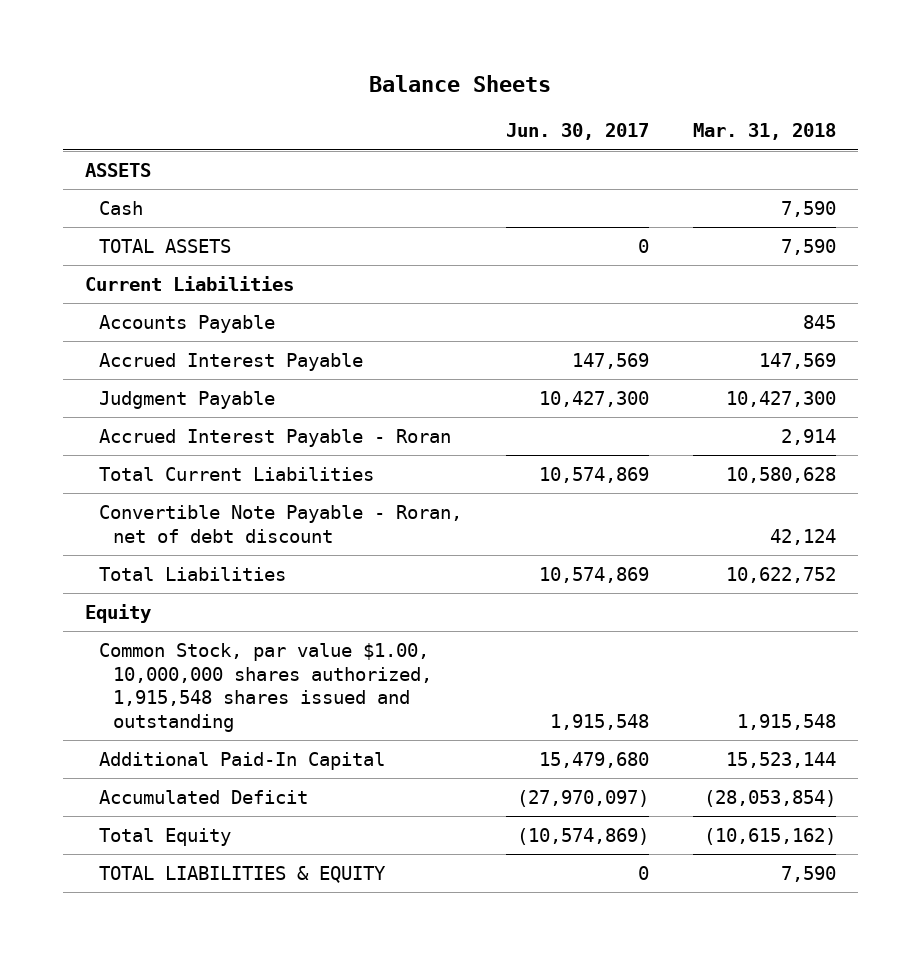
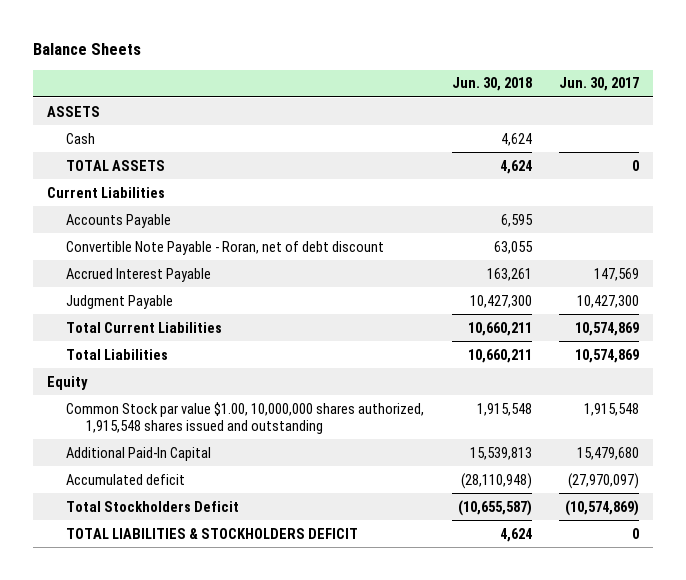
- | Jun. 30, 2017 | Mar. 31, 2018
+ | Jun. 30, 2018 | Jun. 30, 2017
moved up: Convertible Note Payable - Roran, net of debt discount | 63,055 |
- Accrued Interest Payable - Roran | | 2,914
- Common Stock, par value $1.00, 10,000,000 shares authorized, 1,915,548 shares issued and outstanding | 1,915,548 | 1,915,548
+ Common Stock par value $1.00, 10,000,000 shares authorized, 1,915,548 shares issued and outstanding | 1,915,548 | 1,915,548
- Accumulated Deficit | (27,970,097) | (28,053,854)
- Total Equity | (10,574,869) | (10,615,162)
- TOTAL LIABILITIES & EQUITY | 0 | 7,590
+ Accumulated deficit | (28,110,948) | (27,970,097)
+ Total Stockholders Deficit | (10,655,587) | (10,574,869)
+ TOTAL LIABILITIES & STOCKHOLDERS DEFICIT | 4,624 | 0

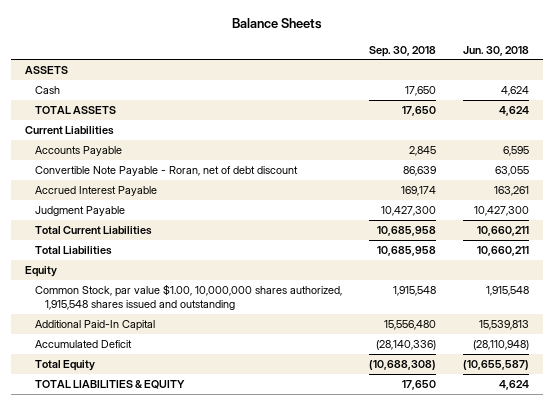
- | Jun. 30, 2018 | Jun. 30, 2017
+ | Sep. 30, 2018 | Jun. 30, 2018
- Common Stock par value $1.00, 10,000,000 shares authorized, 1,915,548 shares issued and outstanding | 1,915,548 | 1,915,548
+ Common Stock, par value $1.00, 10,000,000 shares authorized, 1,915,548 shares issued and outstanding | 1,915,548 | 1,915,548
- Accumulated deficit | (28,110,948) | (27,970,097)
- Total Stockholders Deficit | (10,655,587) | (10,574,869)
- TOTAL LIABILITIES & STOCKHOLDERS DEFICIT | 4,624 | 0
+ Accumulated Deficit | (28,140,336) | (28,110,948)
+ Total Equity | (10,688,308) | (10,655,587)
+ TOTAL LIABILITIES & EQUITY | 17,650 | 4,624

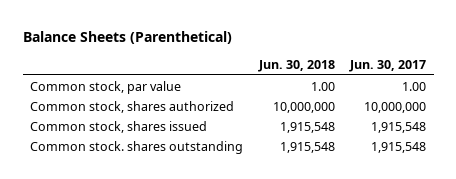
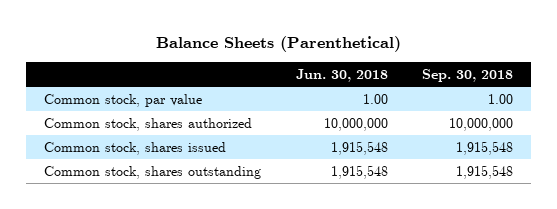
- | Jun. 30, 2018 | Jun. 30, 2017
+ | Jun. 30, 2018 | Sep. 30, 2018
- Common stock. shares outstanding | 1,915,548 | 1,915,548
+ Common stock, shares outstanding | 1,915,548 | 1,915,548

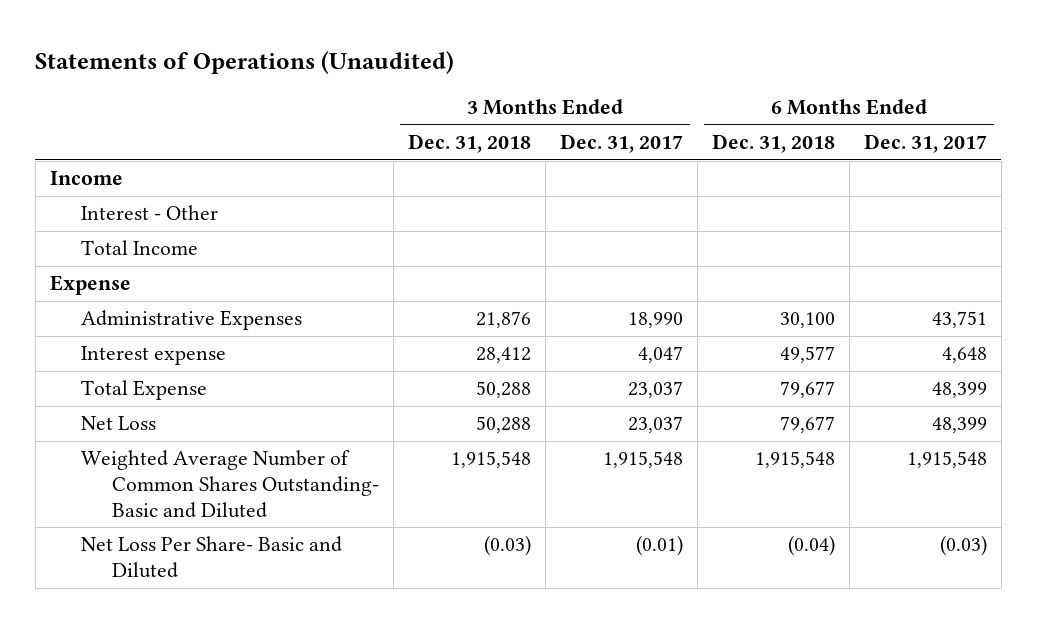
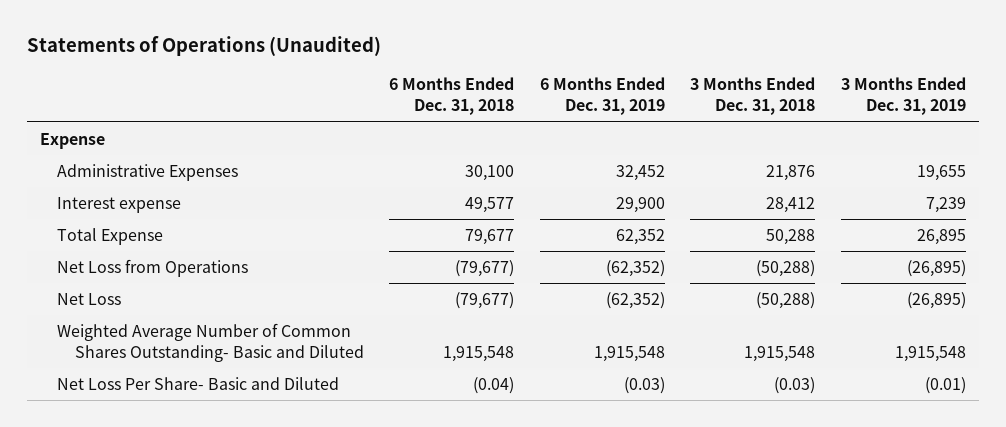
- | 3 Months Ended Dec. 31, 2018 | 3 Months Ended Dec. 31, 2017 | 6 Months Ended Dec. 31, 2018 | 6 Months Ended Dec. 31, 2017
+ | 6 Months Ended Dec. 31, 2018 | 6 Months Ended Dec. 31, 2019 | 3 Months Ended Dec. 31, 2018 | 3 Months Ended Dec. 31, 2019
- Income
- Interest - Other
- Total Income
- Net Loss | 50,288 | 23,037 | 79,677 | 48,399
+ Net Loss from Operations | (79,677) | (62,352) | (50,288) | (26,895)
+ Net Loss | (79,677) | (62,352) | (50,288) | (26,895)

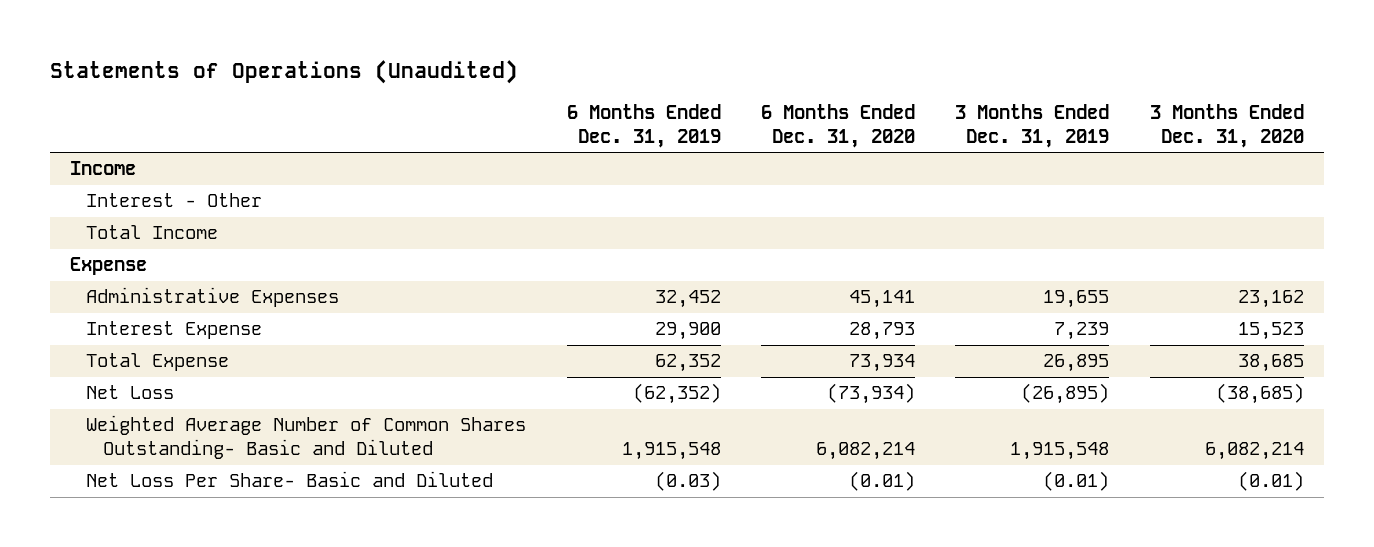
- | 6 Months Ended Dec. 31, 2018 | 6 Months Ended Dec. 31, 2019 | 3 Months Ended Dec. 31, 2018 | 3 Months Ended Dec. 31, 2019
+ | 6 Months Ended Dec. 31, 2019 | 6 Months Ended Dec. 31, 2020 | 3 Months Ended Dec. 31, 2019 | 3 Months Ended Dec. 31, 2020
+ Income
+ Interest - Other
+ Total Income
- Interest expense | 49,577 | 29,900 | 28,412 | 7,239
+ Interest Expense | 29,900 | 28,793 | 7,239 | 15,523
- Net Loss from Operations | (79,677) | (62,352) | (50,288) | (26,895)

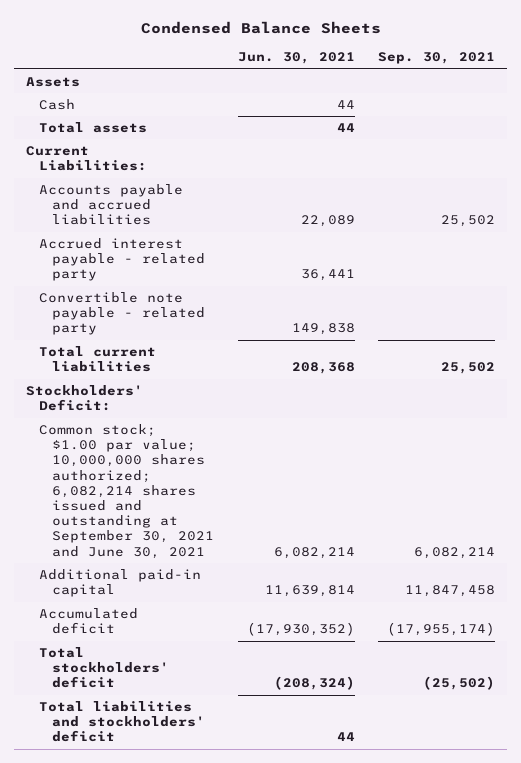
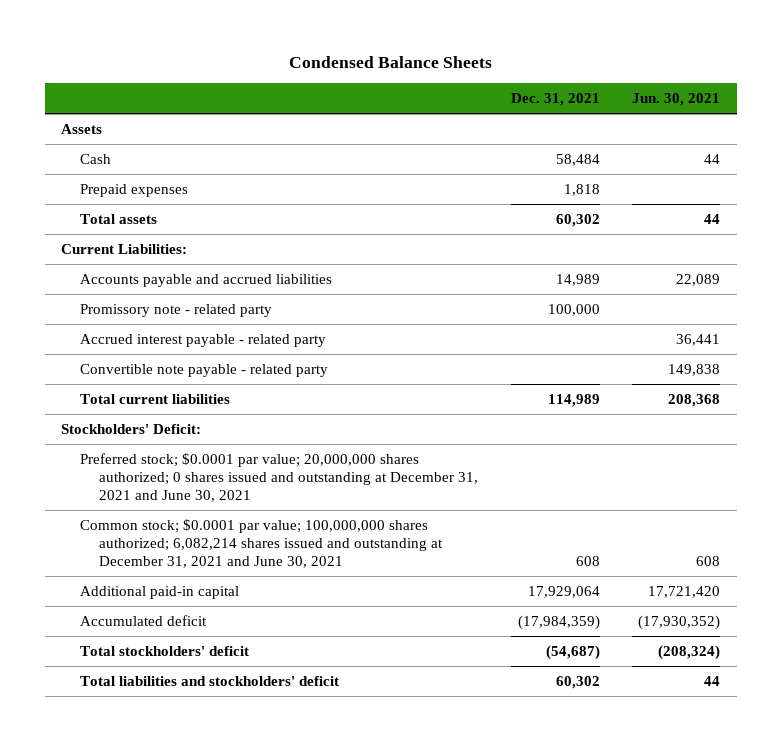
- | Jun. 30, 2021 | Sep. 30, 2021
+ | Dec. 31, 2021 | Jun. 30, 2021
+ Prepaid expenses | 1,818 |
+ Promissory note - related party | 100,000 |
- Common stock; $1.00 par value; 10,000,000 shares authorized; 6,082,214 shares issued and outstanding at September 30, 2021 and June 30, 2021 | 6,082,214 | 6,082,214
- Additional paid-in capital | 11,639,814 | 11,847,458
+ Preferred stock; $0.0001 par value; 20,000,000 shares authorized; 0 shares issued and outstanding at December 31, 2021 and June 30, 2021
+ Common stock; $0.0001 par value; 100,000,000 shares authorized; 6,082,214 shares issued and outstanding at December 31, 2021 and June 30, 2021 | 608 | 608
+ Additional paid-in capital | 17,929,064 | 17,721,420

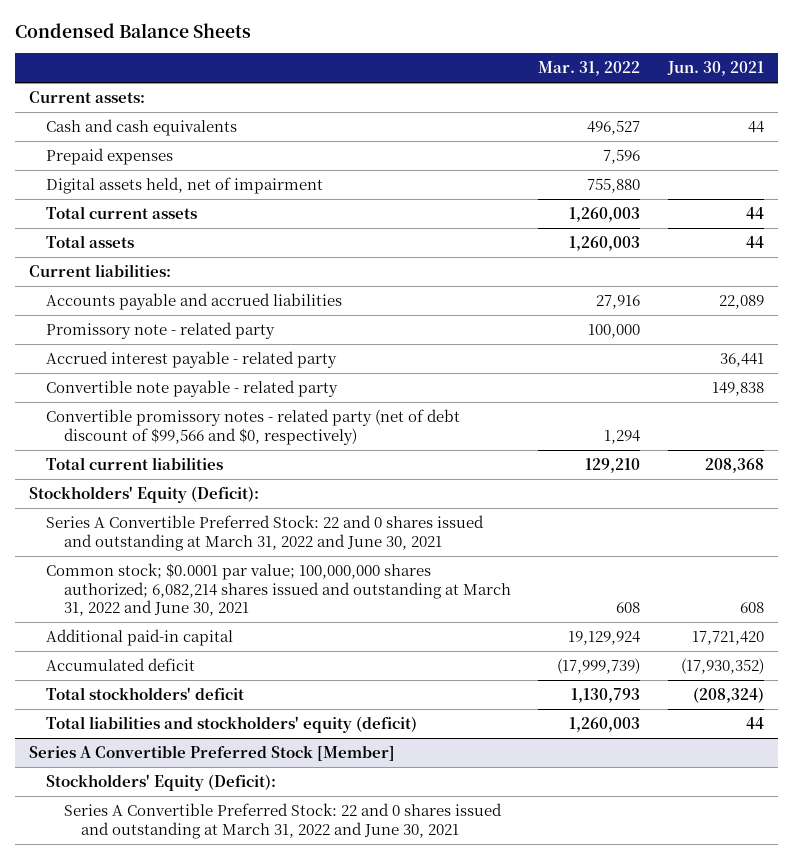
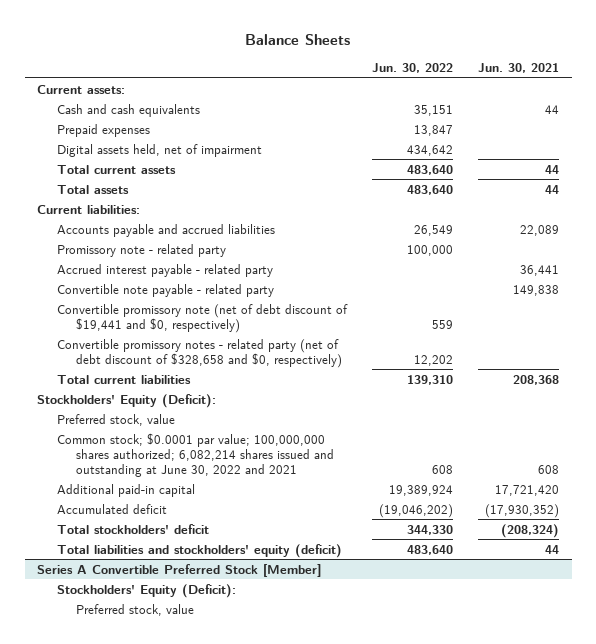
- Condensed Balance Sheets
+ Balance Sheets
- | Mar. 31, 2022 | Jun. 30, 2021
+ | Jun. 30, 2022 | Jun. 30, 2021
- Convertible promissory notes - related party (net of debt discount of $99,566 and $0, respectively) | 1,294 |
+ Convertible promissory note (net of debt discount of $19,441 and $0, respectively) | 559 |
+ Convertible promissory notes - related party (net of debt discount of $328,658 and $0, respectively) | 12,202 |
- Series A Convertible Preferred Stock: 22 and 0 shares issued and outstanding at March 31, 2022 and June 30, 2021
- Common stock; $0.0001 par value; 100,000,000 shares authorized; 6,082,214 shares issued and outstanding at March 31, 2022 and June 30, 2021 | 608 | 608
+ Preferred stock, value
+ Common stock; $0.0001 par value; 100,000,000 shares authorized; 6,082,214 shares issued and outstanding at June 30, 2022 and 2021 | 608 | 608
@ Series A Convertible Preferred Stock [Member]
- Series A Convertible Preferred Stock: 22 and 0 shares issued and outstanding at March 31, 2022 and June 30, 2021
+ Preferred stock, value

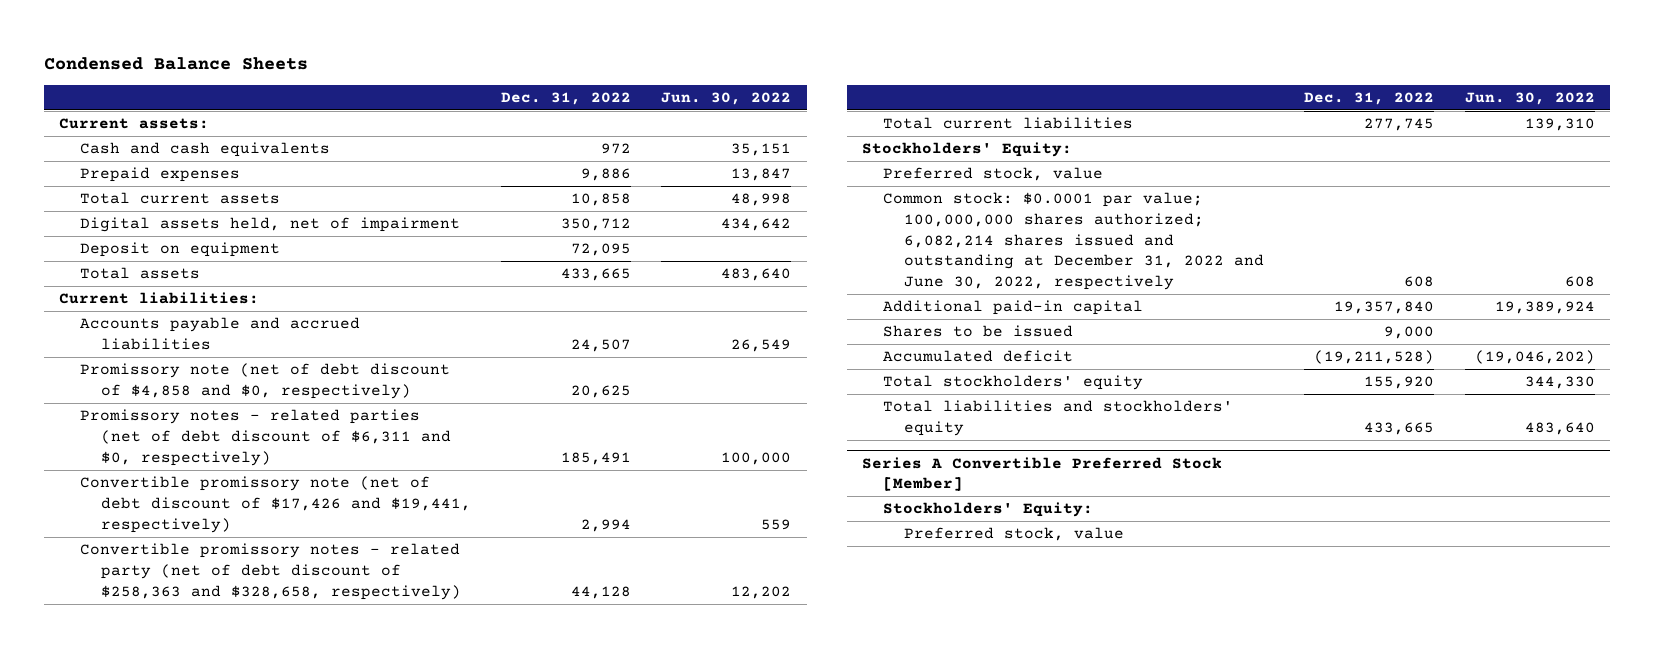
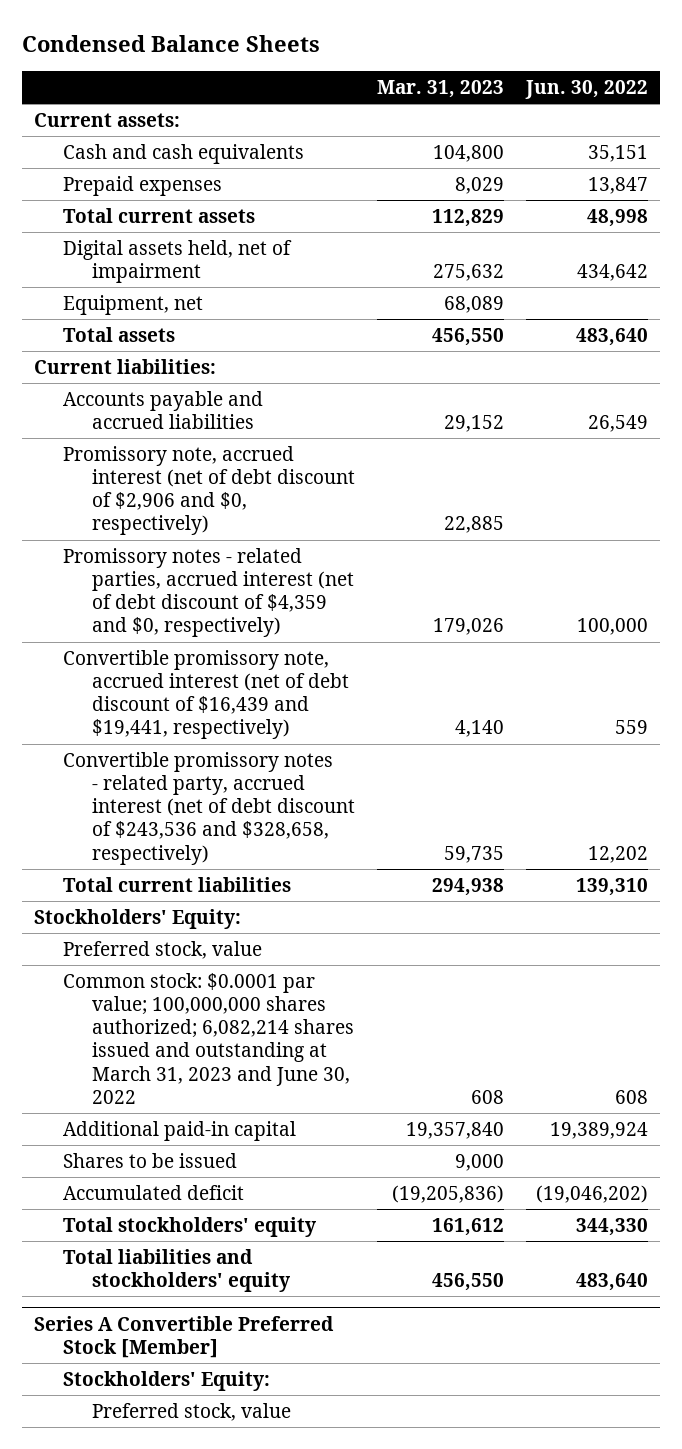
- | Dec. 31, 2022 | Jun. 30, 2022
+ | Mar. 31, 2023 | Jun. 30, 2022
- Deposit on equipment | 72,095 |
+ Equipment, net | 68,089 |
- Promissory note (net of debt discount of $4,858 and $0, respectively) | 20,625 |
- Promissory notes - related parties (net of debt discount of $6,311 and $0, respectively) | 185,491 | 100,000
- Convertible promissory note (net of debt discount of $17,426 and $19,441, respectively) | 2,994 | 559
- Convertible promissory notes - related party (net of debt discount of $258,363 and $328,658, respectively) | 44,128 | 12,202
+ Promissory note, accrued interest (net of debt discount of $2,906 and $0, respectively) | 22,885 |
+ Promissory notes - related parties, accrued interest (net of debt discount of $4,359 and $0, respectively) | 179,026 | 100,000
+ Convertible promissory note, accrued interest (net of debt discount of $16,439 and $19,441, respectively) | 4,140 | 559
+ Convertible promissory notes - related party, accrued interest (net of debt discount of $243,536 and $328,658, respectively) | 59,735 | 12,202
- Common stock: $0.0001 par value; 100,000,000 shares authorized; 6,082,214 shares issued and outstanding at December 31, 2022 and June 30, 2022, respectively | 608 | 608
+ Common stock: $0.0001 par value; 100,000,000 shares authorized; 6,082,214 shares issued and outstanding at March 31, 2023 and June 30, 2022 | 608 | 608

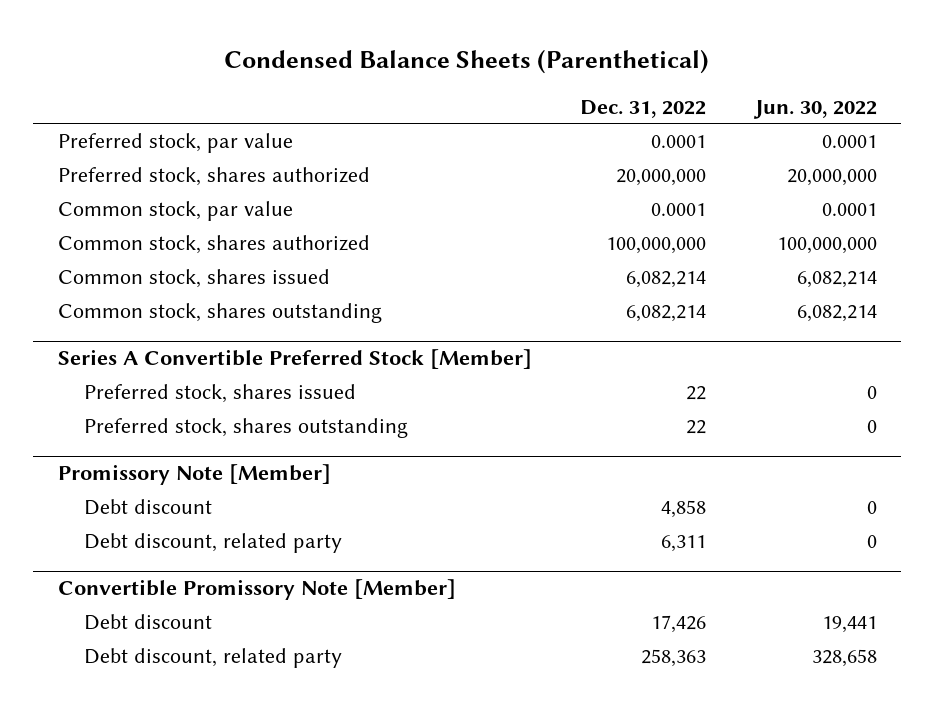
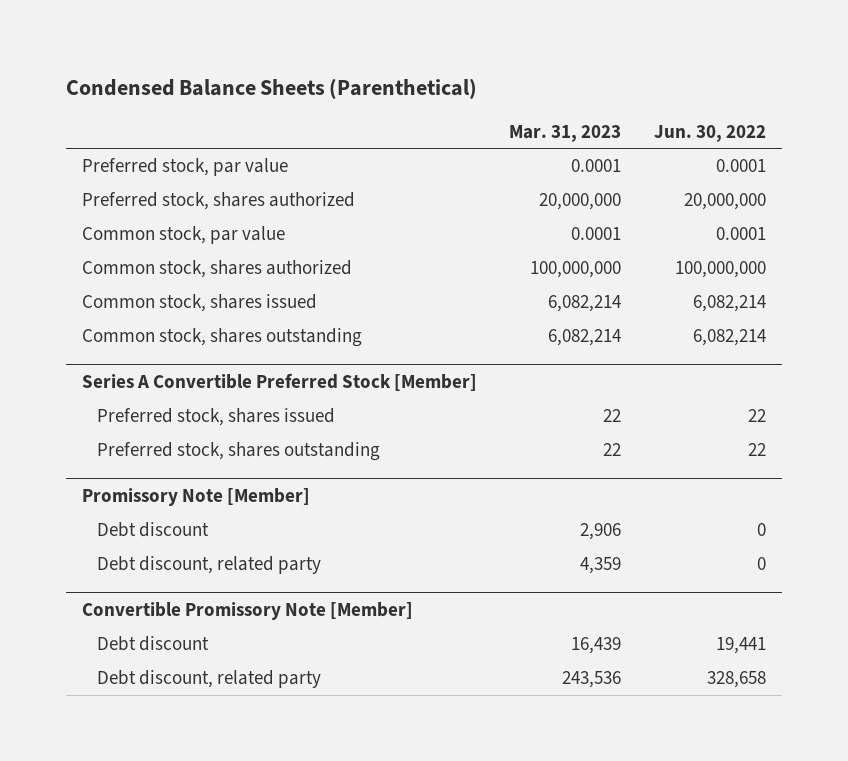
- | Dec. 31, 2022 | Jun. 30, 2022
+ | Mar. 31, 2023 | Jun. 30, 2022
@ Series A Convertible Preferred Stock [Member]
- Preferred stock, shares issued | 22 | 0
- Preferred stock, shares outstanding | 22 | 0
+ Preferred stock, shares issued | 22 | 22
+ Preferred stock, shares outstanding | 22 | 22

